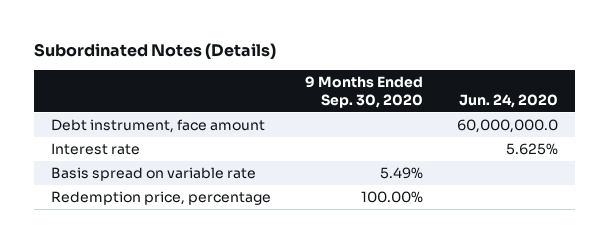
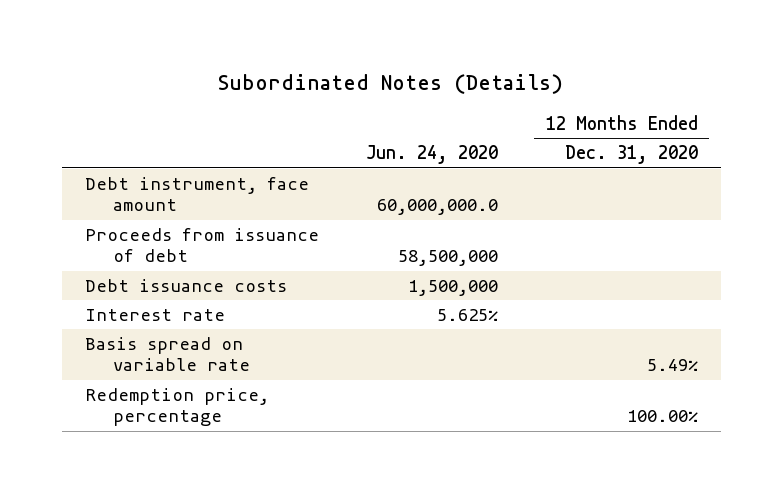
- | 9 Months Ended Sep. 30, 2020 | Jun. 24, 2020
+ | Jun. 24, 2020 | 12 Months Ended Dec. 31, 2020
+ Proceeds from issuance of debt | 58,500,000 |
+ Debt issuance costs | 1,500,000 |

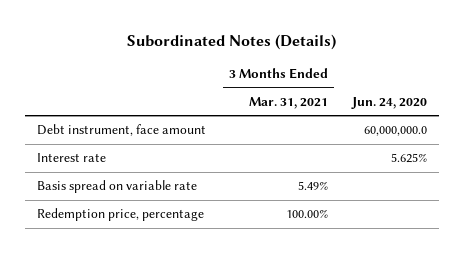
- | Jun. 24, 2020 | 12 Months Ended Dec. 31, 2020
+ | 3 Months Ended Mar. 31, 2021 | Jun. 24, 2020
- Proceeds from issuance of debt | 58,500,000 |
- Debt issuance costs | 1,500,000 |

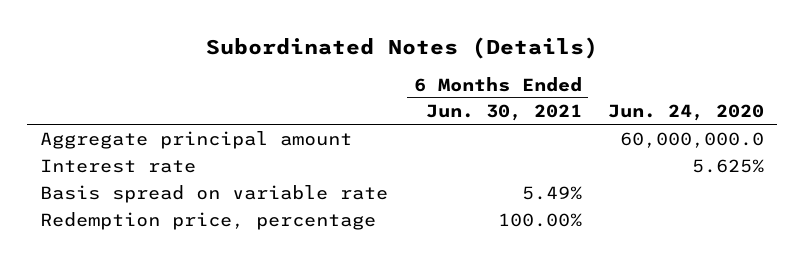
- | 3 Months Ended Mar. 31, 2021 | Jun. 24, 2020
+ | 6 Months Ended Jun. 30, 2021 | Jun. 24, 2020
- Debt instrument, face amount | | 60,000,000.0
+ Aggregate principal amount | | 60,000,000.0

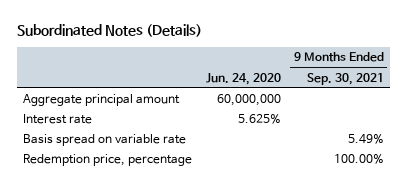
- | 6 Months Ended Jun. 30, 2021 | Jun. 24, 2020
+ | Jun. 24, 2020 | 9 Months Ended Sep. 30, 2021
- Aggregate principal amount | | 60,000,000.0
+ Aggregate principal amount | 60,000,000 |

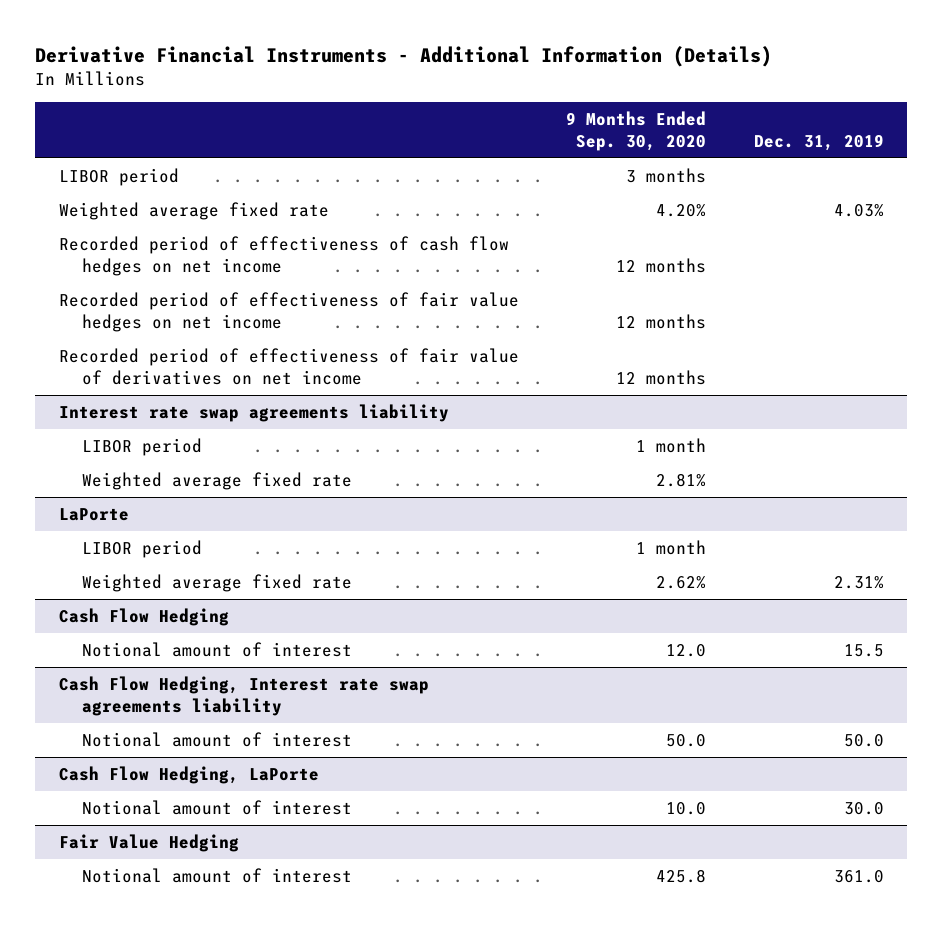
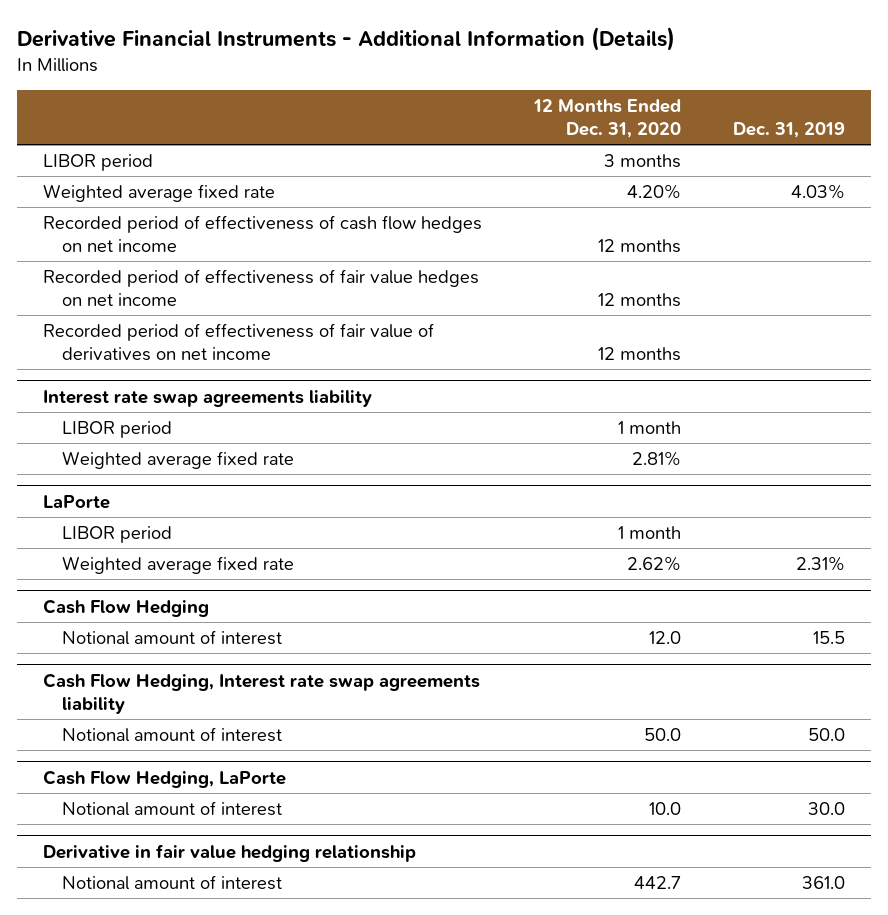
- | 9 Months Ended Sep. 30, 2020 | Dec. 31, 2019
+ | 12 Months Ended Dec. 31, 2020 | Dec. 31, 2019
- Fair Value Hedging
+ Derivative in fair value hedging relationship

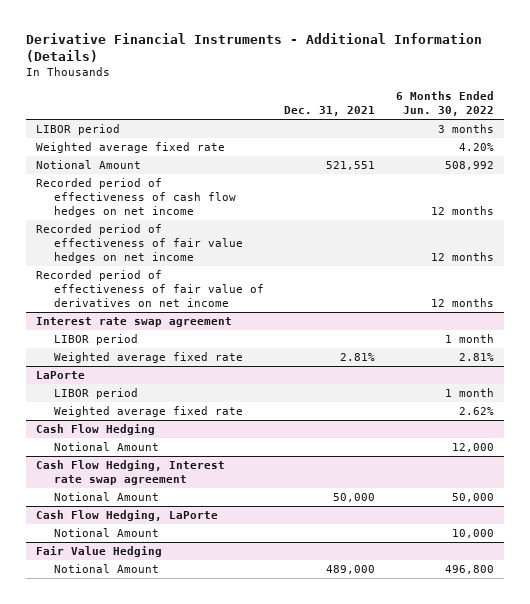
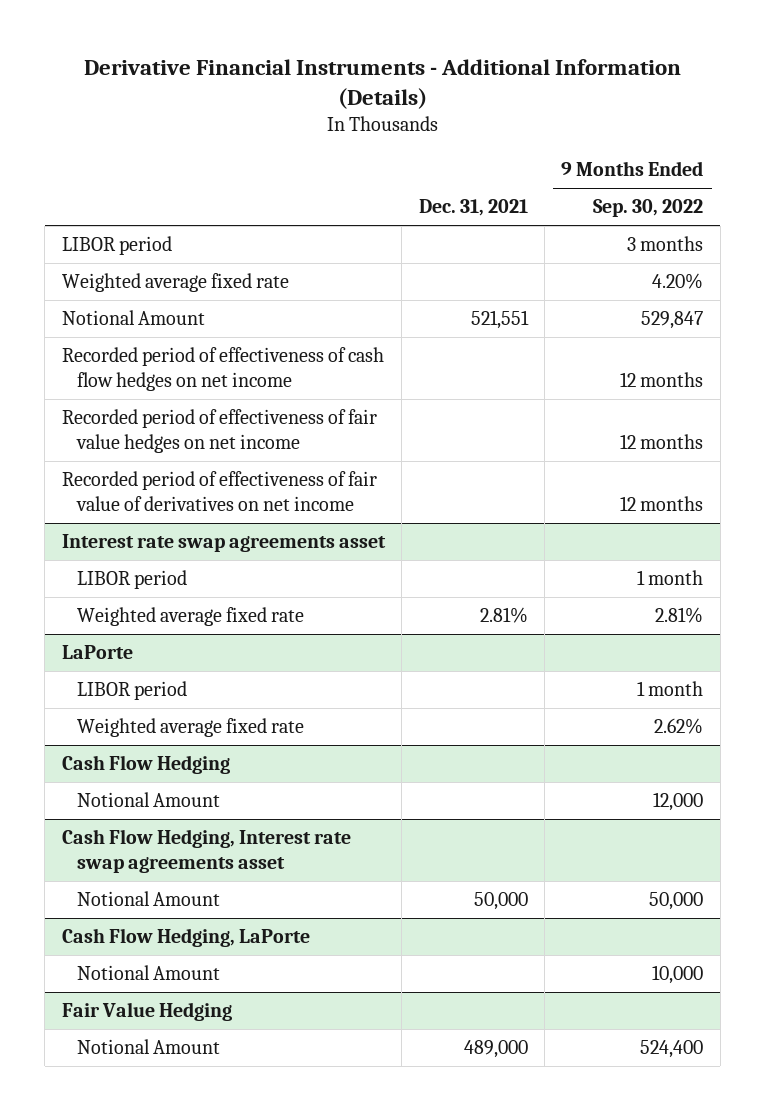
- | Dec. 31, 2021 | 6 Months Ended Jun. 30, 2022
+ | Dec. 31, 2021 | 9 Months Ended Sep. 30, 2022
- Interest rate swap agreement
+ Interest rate swap agreements asset
- Cash Flow Hedging, Interest rate swap agreement
+ Cash Flow Hedging, Interest rate swap agreements asset

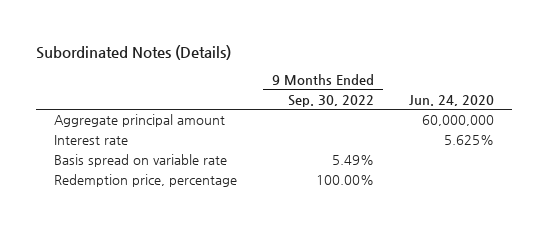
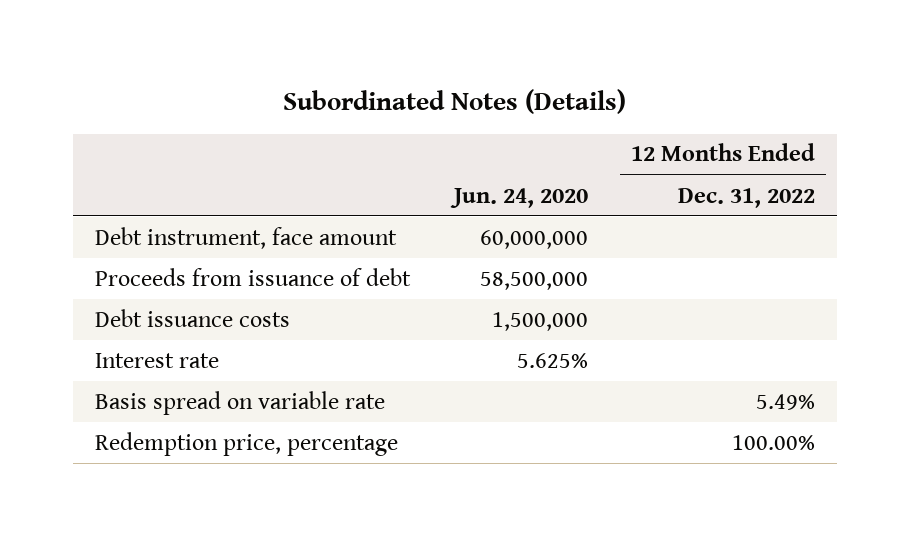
- | 9 Months Ended Sep. 30, 2022 | Jun. 24, 2020
+ | Jun. 24, 2020 | 12 Months Ended Dec. 31, 2022
- Aggregate principal amount | | 60,000,000
+ Debt instrument, face amount | 60,000,000 |
+ Proceeds from issuance of debt | 58,500,000 |
+ Debt issuance costs | 1,500,000 |

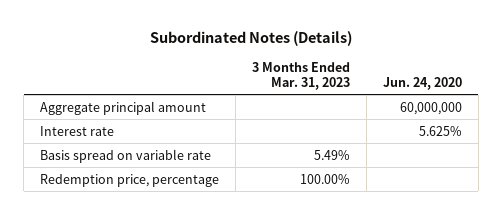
- | Jun. 24, 2020 | 12 Months Ended Dec. 31, 2022
+ | 3 Months Ended Mar. 31, 2023 | Jun. 24, 2020
- Debt instrument, face amount | 60,000,000 |
- Proceeds from issuance of debt | 58,500,000 |
- Debt issuance costs | 1,500,000 |
+ Aggregate principal amount | | 60,000,000

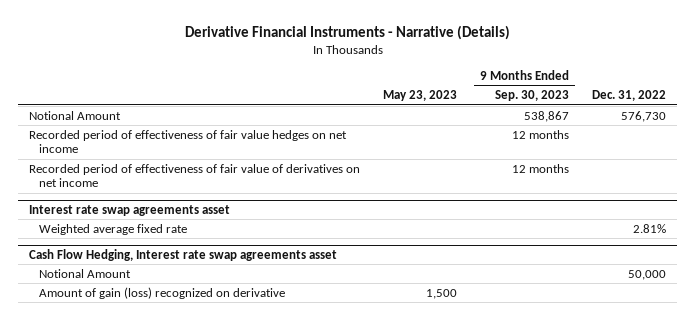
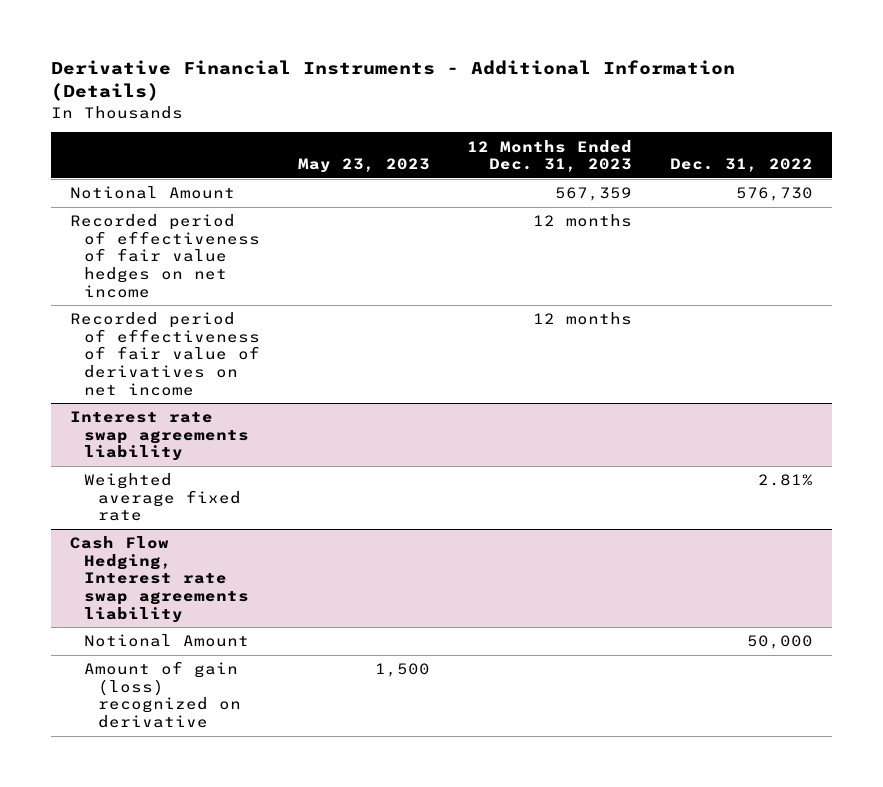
- Derivative Financial Instruments - Narrative (Details)
+ Derivative Financial Instruments - Additional Information (Details)
- | May 23, 2023 | 9 Months Ended Sep. 30, 2023 | Dec. 31, 2022
+ | May 23, 2023 | 12 Months Ended Dec. 31, 2023 | Dec. 31, 2022
- Interest rate swap agreements asset
+ Interest rate swap agreements liability
- Cash Flow Hedging, Interest rate swap agreements asset
+ Cash Flow Hedging, Interest rate swap agreements liability

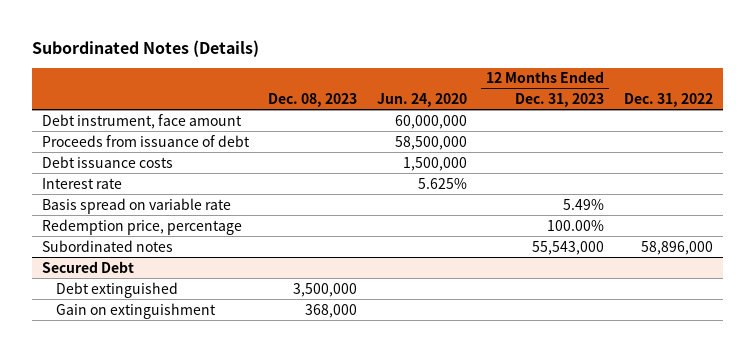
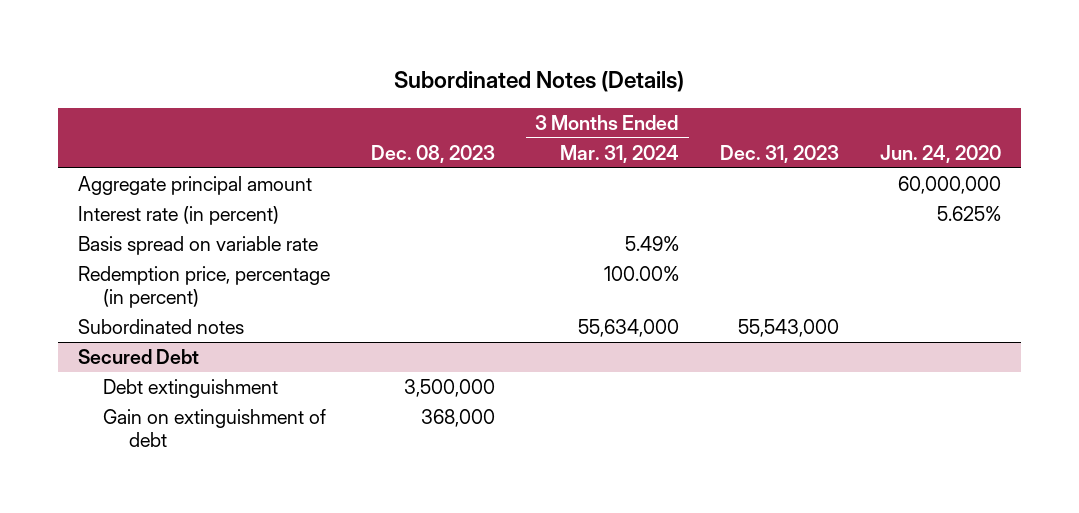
- | Dec. 08, 2023 | Jun. 24, 2020 | 12 Months Ended Dec. 31, 2023 | Dec. 31, 2022
+ | Dec. 08, 2023 | 3 Months Ended Mar. 31, 2024 | Dec. 31, 2023 | Jun. 24, 2020
- Debt instrument, face amount | | 60,000,000 | |
- Proceeds from issuance of debt | | 58,500,000 | |
- Debt issuance costs | | 1,500,000 | |
- Interest rate | | 5.625% | |
+ Aggregate principal amount | | | | 60,000,000
+ Interest rate (in percent) | | | | 5.625%
- Redemption price, percentage | | | 100.00% |
+ Redemption price, percentage (in percent) | | 100.00% | |
@ Secured Debt
- Debt extinguished | 3,500,000 | | |
- Gain on extinguishment | 368,000 | | |
+ Debt extinguishment | 3,500,000 | | |
+ Gain on extinguishment of debt | 368,000 | | |

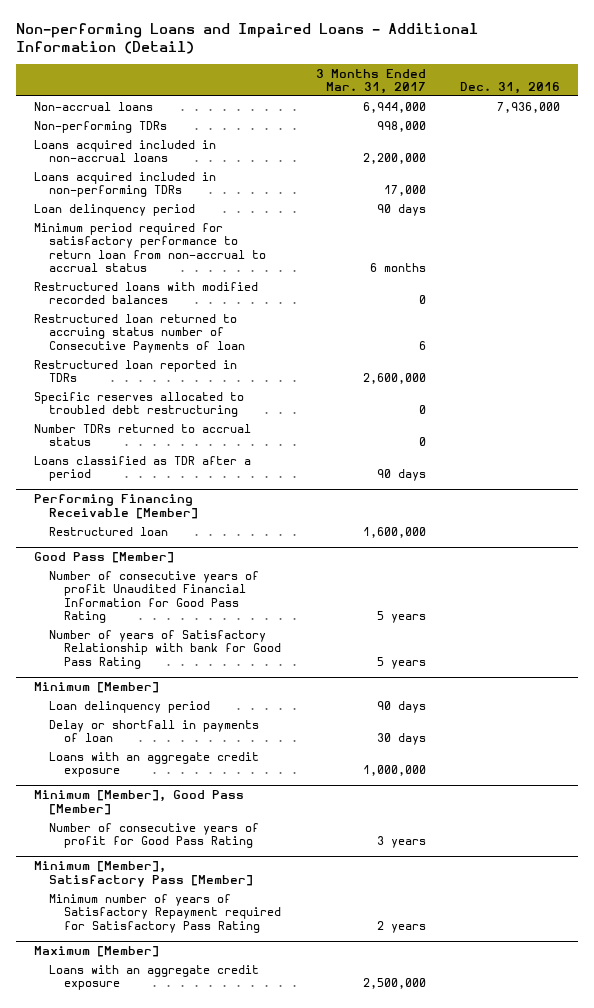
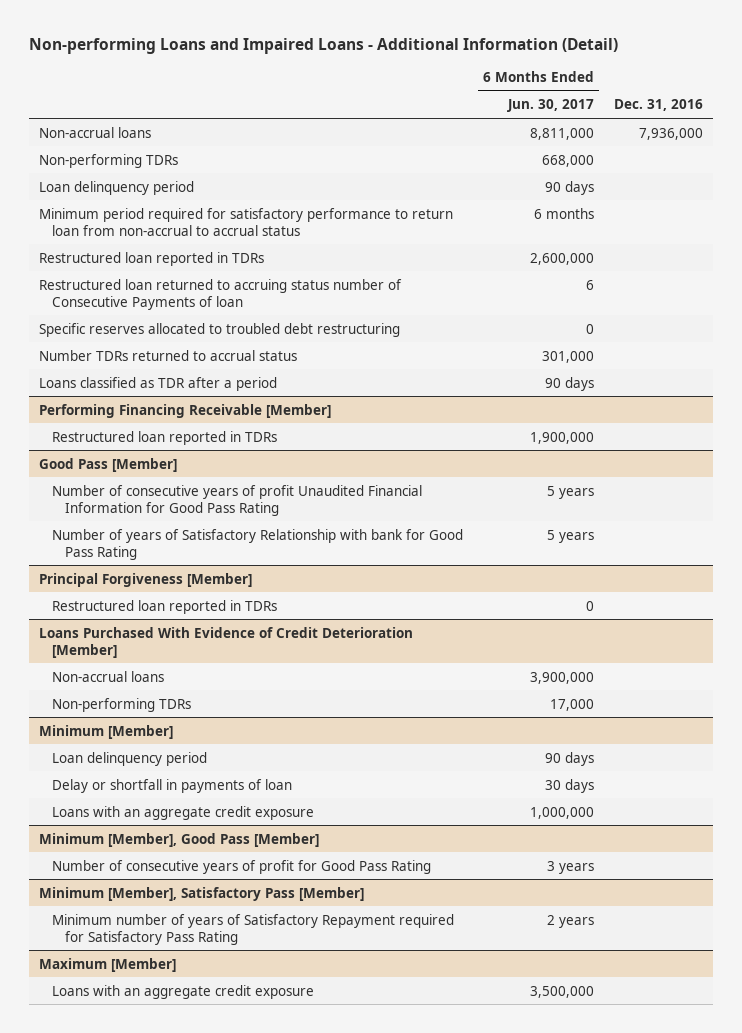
- | 3 Months Ended Mar. 31, 2017 | Dec. 31, 2016
+ | 6 Months Ended Jun. 30, 2017 | Dec. 31, 2016
- Loans acquired included in non-accrual loans | 2,200,000 |
- Loans acquired included in non-performing TDRs | 17,000 |
- Restructured loans with modified recorded balances | 0 |
moved down: Restructured loan returned to accruing status number of Consecutive Payments of loan | 6 |
@ Performing Financing Receivable [Member]
- Restructured loan | 1,600,000 |
+ Restructured loan reported in TDRs | 1,900,000 |
+ Principal Forgiveness [Member]
+ Restructured loan reported in TDRs | 0 |
+ Loans Purchased With Evidence of Credit Deterioration [Member]
+ Non-accrual loans | 3,900,000 |
+ Non-performing TDRs | 17,000 |

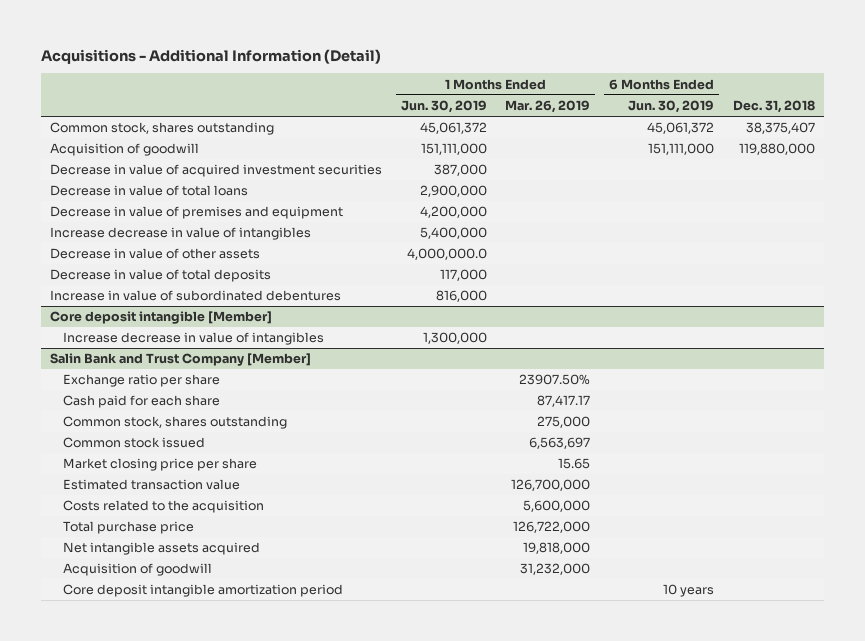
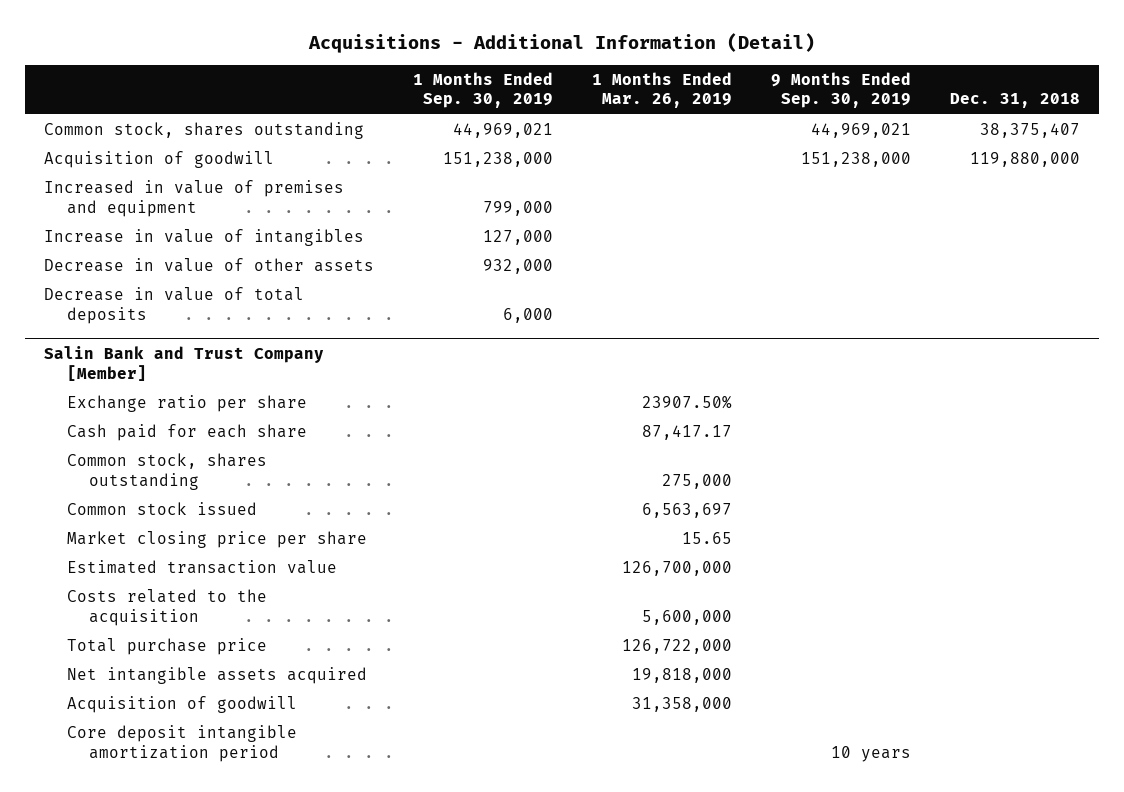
- | 1 Months Ended Jun. 30, 2019 | 1 Months Ended Mar. 26, 2019 | 6 Months Ended Jun. 30, 2019 | Dec. 31, 2018
+ | 1 Months Ended Sep. 30, 2019 | 1 Months Ended Mar. 26, 2019 | 9 Months Ended Sep. 30, 2019 | Dec. 31, 2018
- Decrease in value of acquired investment securities | 387,000 | | |
- Decrease in value of total loans | 2,900,000 | | |
- Decrease in value of premises and equipment | 4,200,000 | | |
- Increase decrease in value of intangibles | 5,400,000 | | |
+ Increased in value of premises and equipment | 799,000 | | |
+ Increase in value of intangibles | 127,000 | | |
- Increase in value of subordinated debentures | 816,000 | | |
- Core deposit intangible [Member]
- Increase decrease in value of intangibles | 1,300,000 | | |
@ Salin Bank and Trust Company [Member]
- Acquisition of goodwill | | 31,232,000 | |
+ Acquisition of goodwill | | 31,358,000 | |

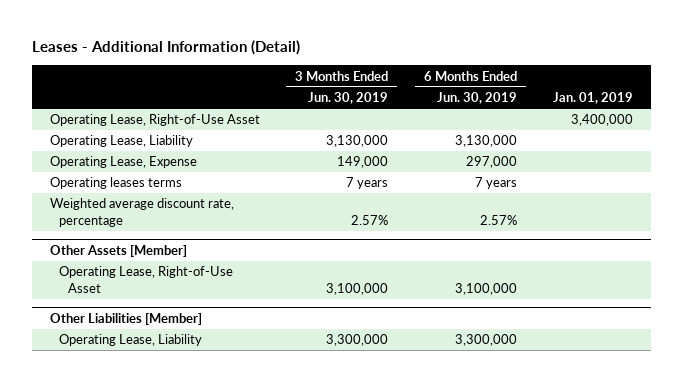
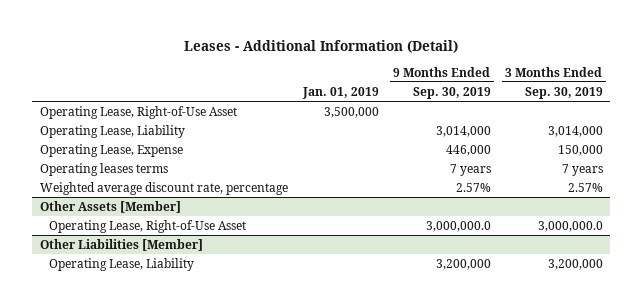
- | 3 Months Ended Jun. 30, 2019 | 6 Months Ended Jun. 30, 2019 | Jan. 01, 2019
+ | Jan. 01, 2019 | 9 Months Ended Sep. 30, 2019 | 3 Months Ended Sep. 30, 2019
- Operating Lease, Right-of-Use Asset | | | 3,400,000
+ Operating Lease, Right-of-Use Asset | 3,500,000 | |

